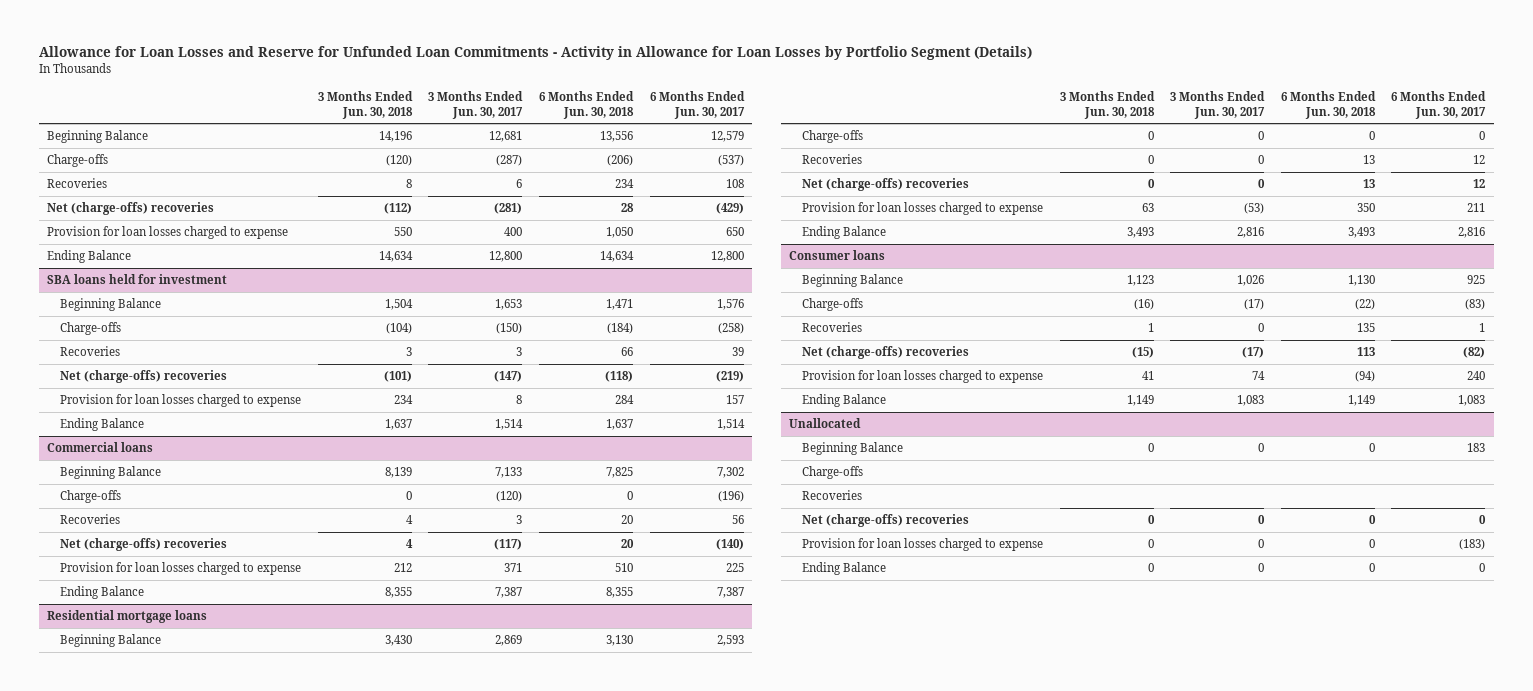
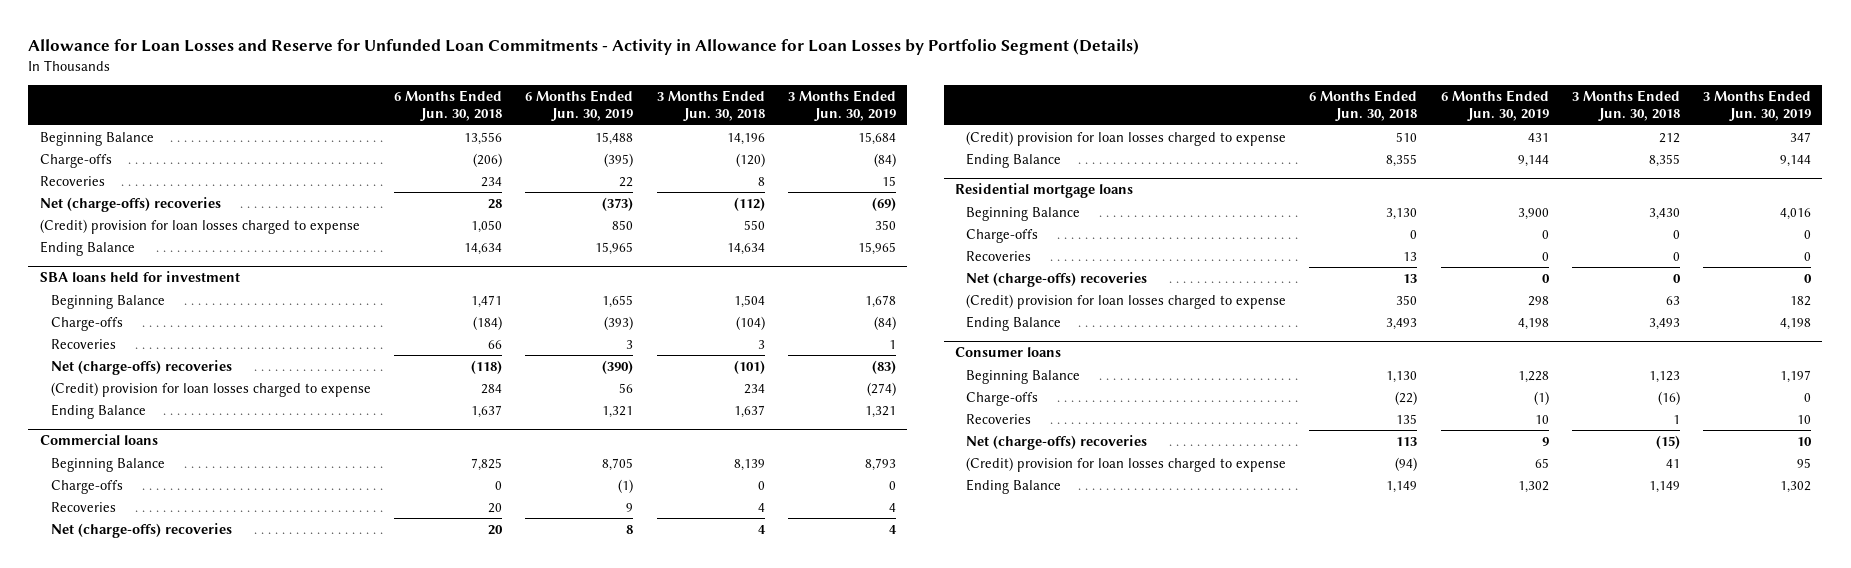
- | 3 Months Ended Jun. 30, 2018 | 3 Months Ended Jun. 30, 2017 | 6 Months Ended Jun. 30, 2018 | 6 Months Ended Jun. 30, 2017
+ | 6 Months Ended Jun. 30, 2018 | 6 Months Ended Jun. 30, 2019 | 3 Months Ended Jun. 30, 2018 | 3 Months Ended Jun. 30, 2019
- Provision for loan losses charged to expense | 550 | 400 | 1,050 | 650
+ (Credit) provision for loan losses charged to expense | 1,050 | 850 | 550 | 350
@ SBA loans held for investment
- Provision for loan losses charged to expense | 234 | 8 | 284 | 157
+ (Credit) provision for loan losses charged to expense | 284 | 56 | 234 | (274)
@ Commercial loans
- Provision for loan losses charged to expense | 212 | 371 | 510 | 225
+ (Credit) provision for loan losses charged to expense | 510 | 431 | 212 | 347
@ Residential mortgage loans
- Provision for loan losses charged to expense | 63 | (53) | 350 | 211
+ (Credit) provision for loan losses charged to expense | 350 | 298 | 63 | 182
@ Consumer loans
- Provision for loan losses charged to expense | 41 | 74 | (94) | 240
+ (Credit) provision for loan losses charged to expense | (94) | 65 | 41 | 95
- Unallocated
- Beginning Balance | 0 | 0 | 0 | 183
- Charge-offs
- Recoveries
- Net (charge-offs) recoveries | 0 | 0 | 0 | 0
- Provision for loan losses charged to expense | 0 | 0 | 0 | (183)
- Ending Balance | 0 | 0 | 0 | 0

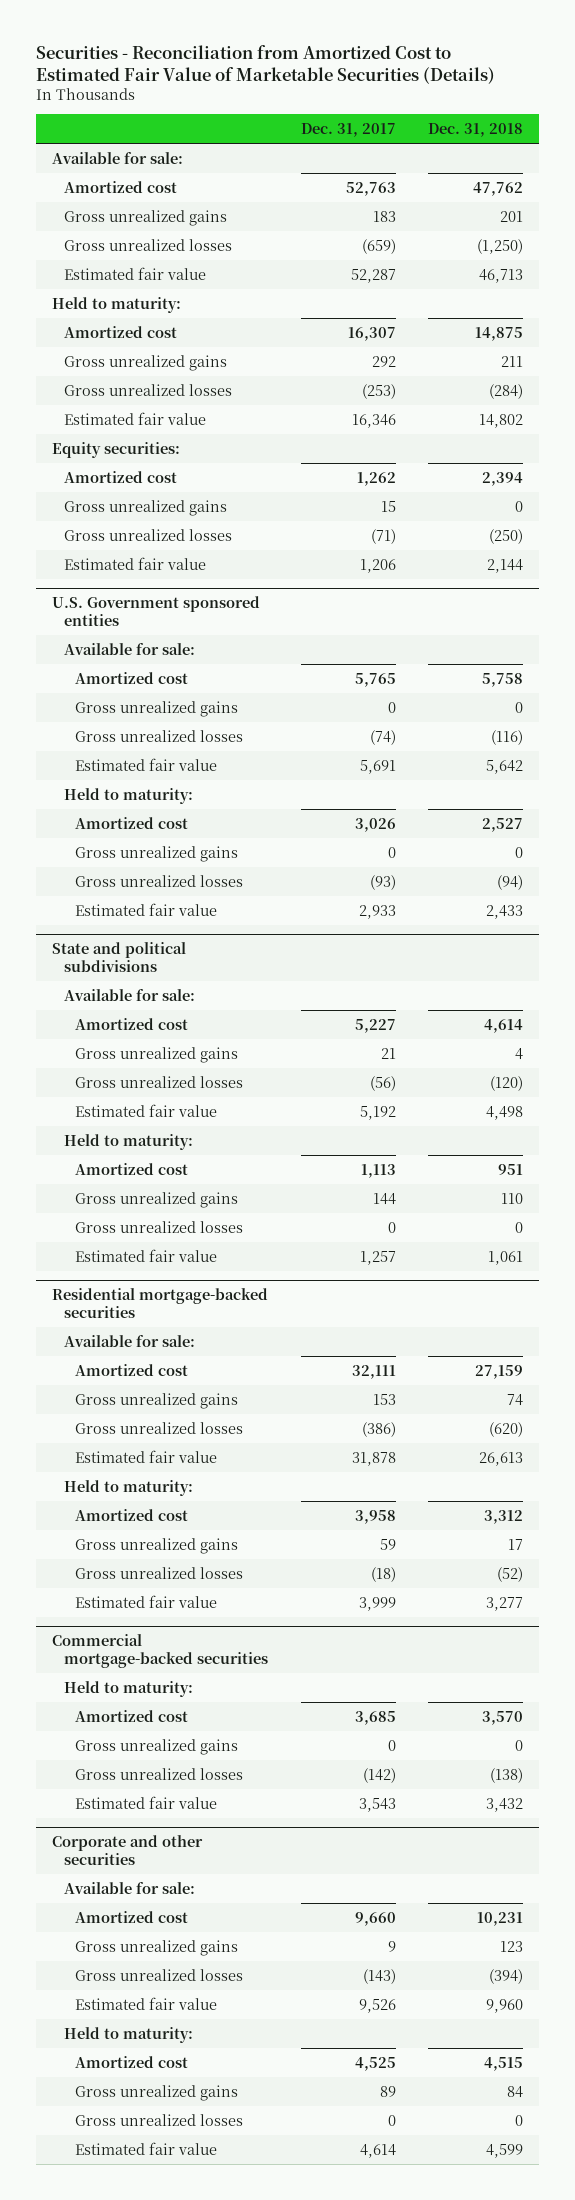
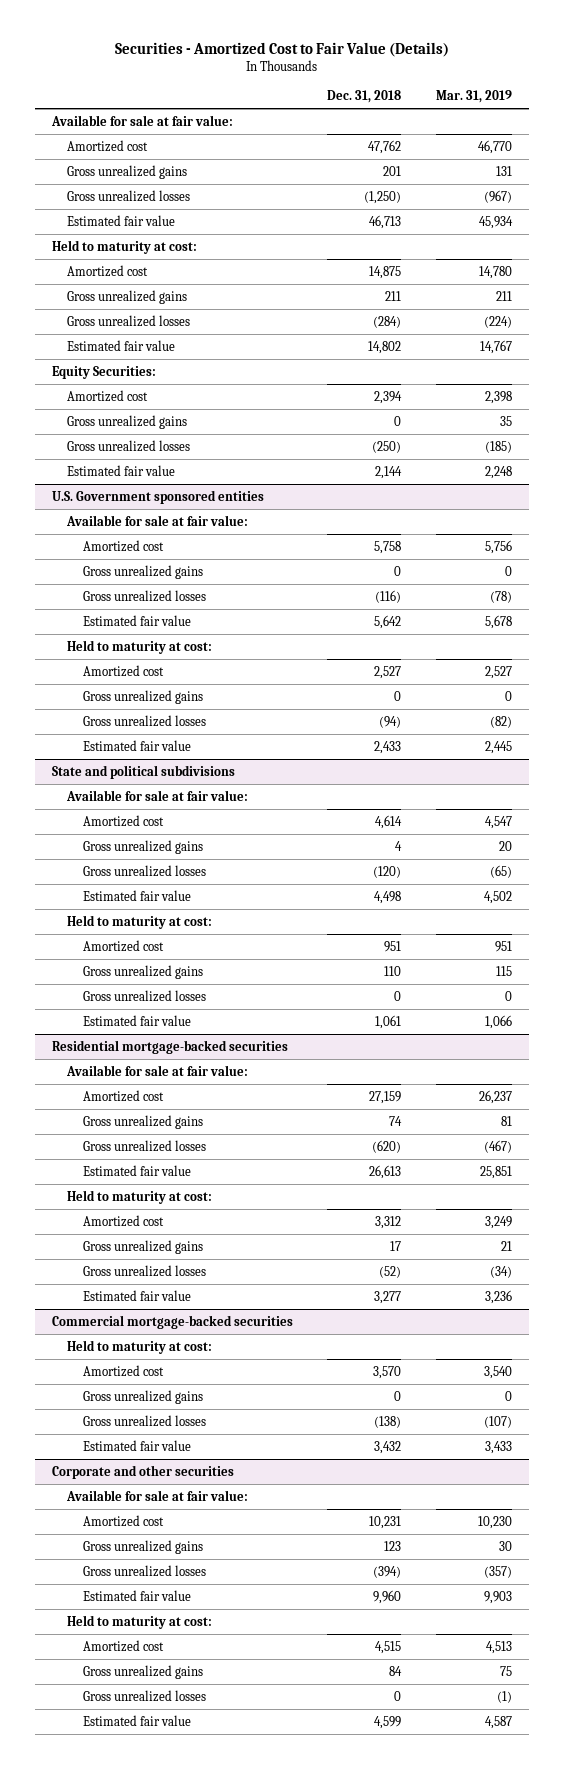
- Securities - Reconciliation from Amortized Cost to Estimated Fair Value of Marketable Securities (Details)
+ Securities - Amortized Cost to Fair Value (Details)
- | Dec. 31, 2017 | Dec. 31, 2018
+ | Dec. 31, 2018 | Mar. 31, 2019
- Available for sale:
+ Available for sale at fair value:
- Held to maturity:
+ Held to maturity at cost:
- Equity securities:
+ Equity Securities:
@ U.S. Government sponsored entities
- Available for sale:
+ Available for sale at fair value:
- Held to maturity:
+ Held to maturity at cost:
@ State and political subdivisions
- Available for sale:
+ Available for sale at fair value:
- Held to maturity:
+ Held to maturity at cost:
@ Residential mortgage-backed securities
- Available for sale:
+ Available for sale at fair value:
- Held to maturity:
+ Held to maturity at cost:
@ Commercial mortgage-backed securities
- Held to maturity:
+ Held to maturity at cost:
@ Corporate and other securities
- Available for sale:
+ Available for sale at fair value:
- Held to maturity:
+ Held to maturity at cost:

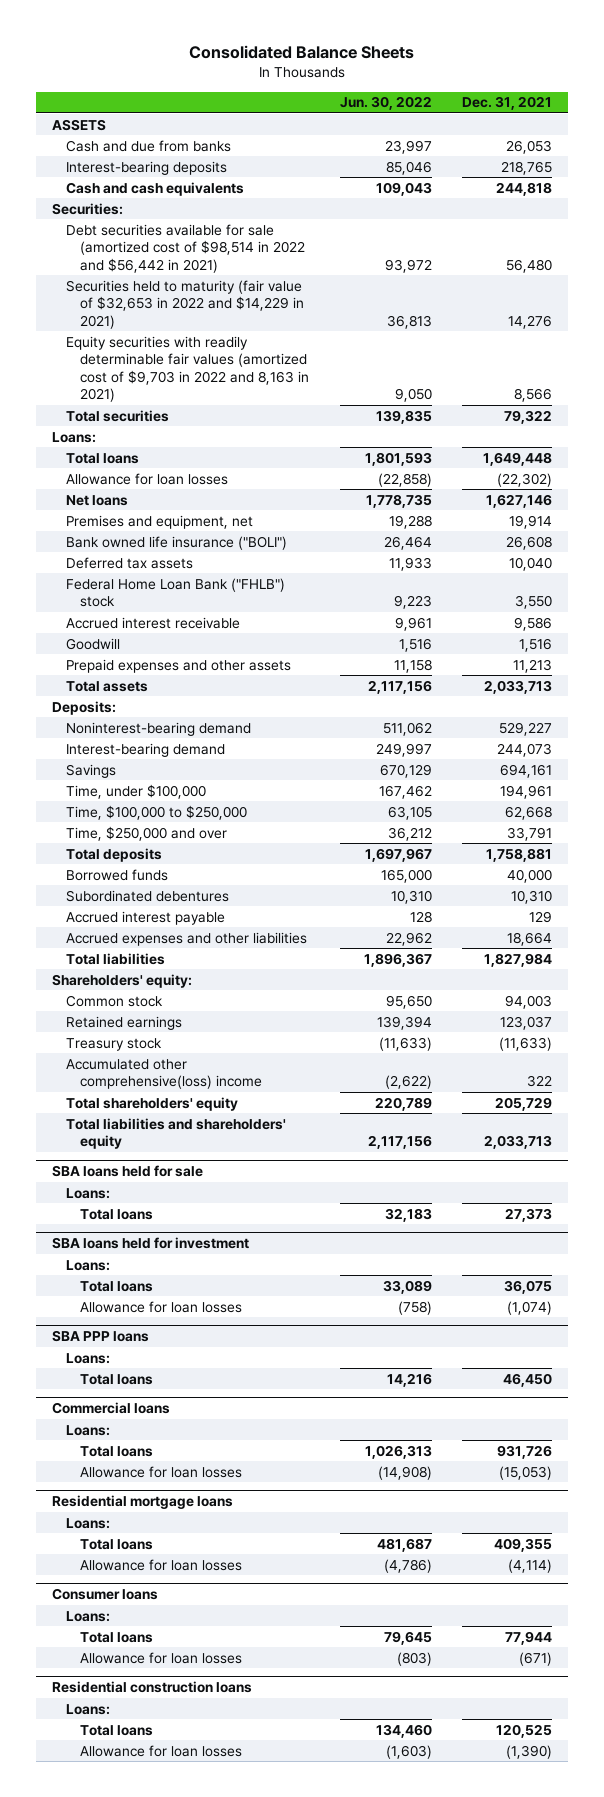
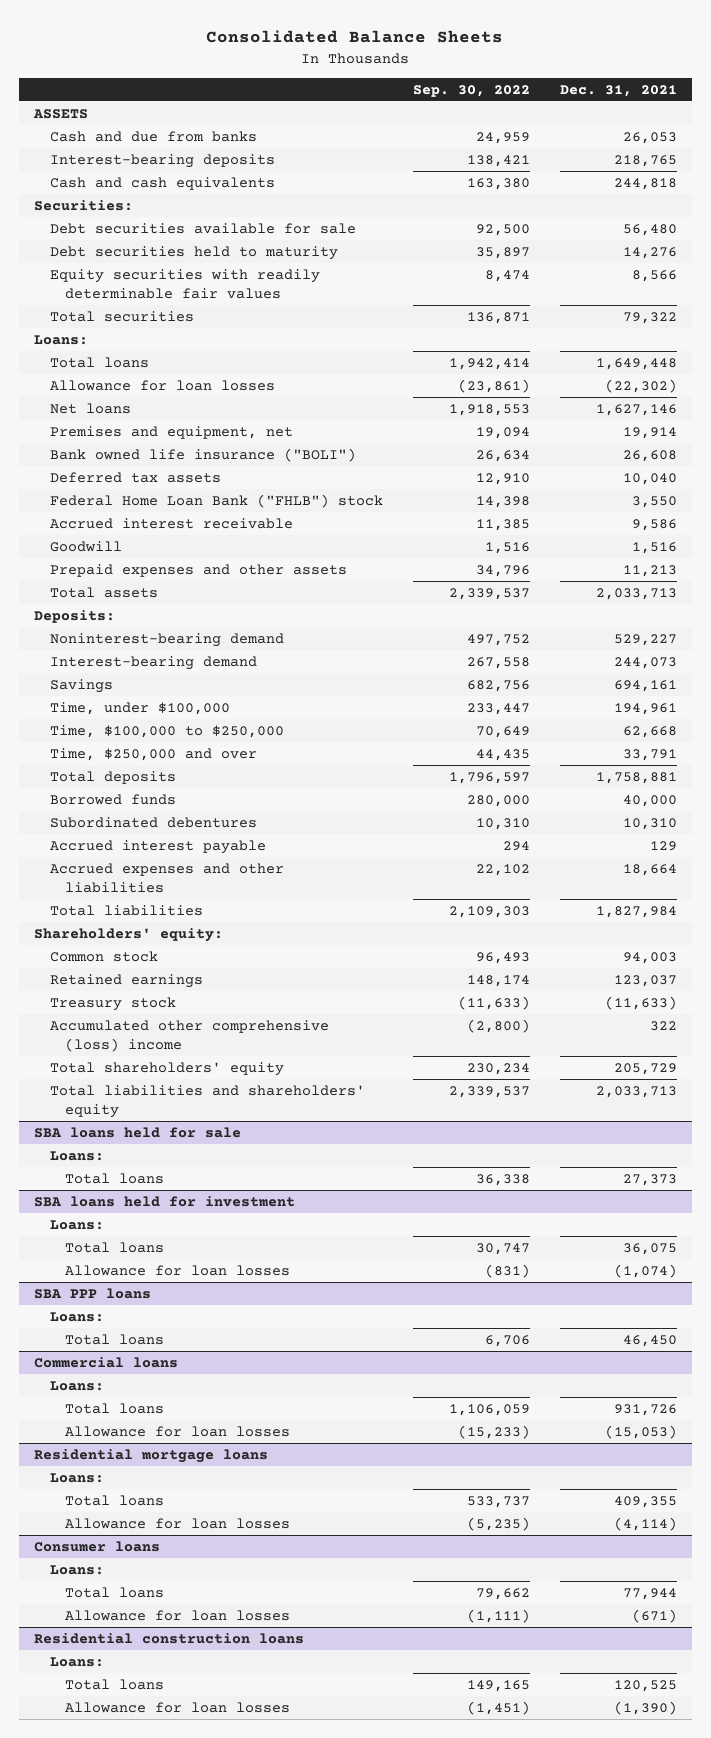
- | Jun. 30, 2022 | Dec. 31, 2021
+ | Sep. 30, 2022 | Dec. 31, 2021
- Debt securities available for sale (amortized cost of $98,514 in 2022 and $56,442 in 2021) | 93,972 | 56,480
- Securities held to maturity (fair value of $32,653 in 2022 and $14,229 in 2021) | 36,813 | 14,276
- Equity securities with readily determinable fair values (amortized cost of $9,703 in 2022 and 8,163 in 2021) | 9,050 | 8,566
+ Debt securities available for sale | 92,500 | 56,480
+ Debt securities held to maturity | 35,897 | 14,276
+ Equity securities with readily determinable fair values | 8,474 | 8,566
- Accumulated other comprehensive(loss) income | (2,622) | 322
+ Accumulated other comprehensive (loss) income | (2,800) | 322

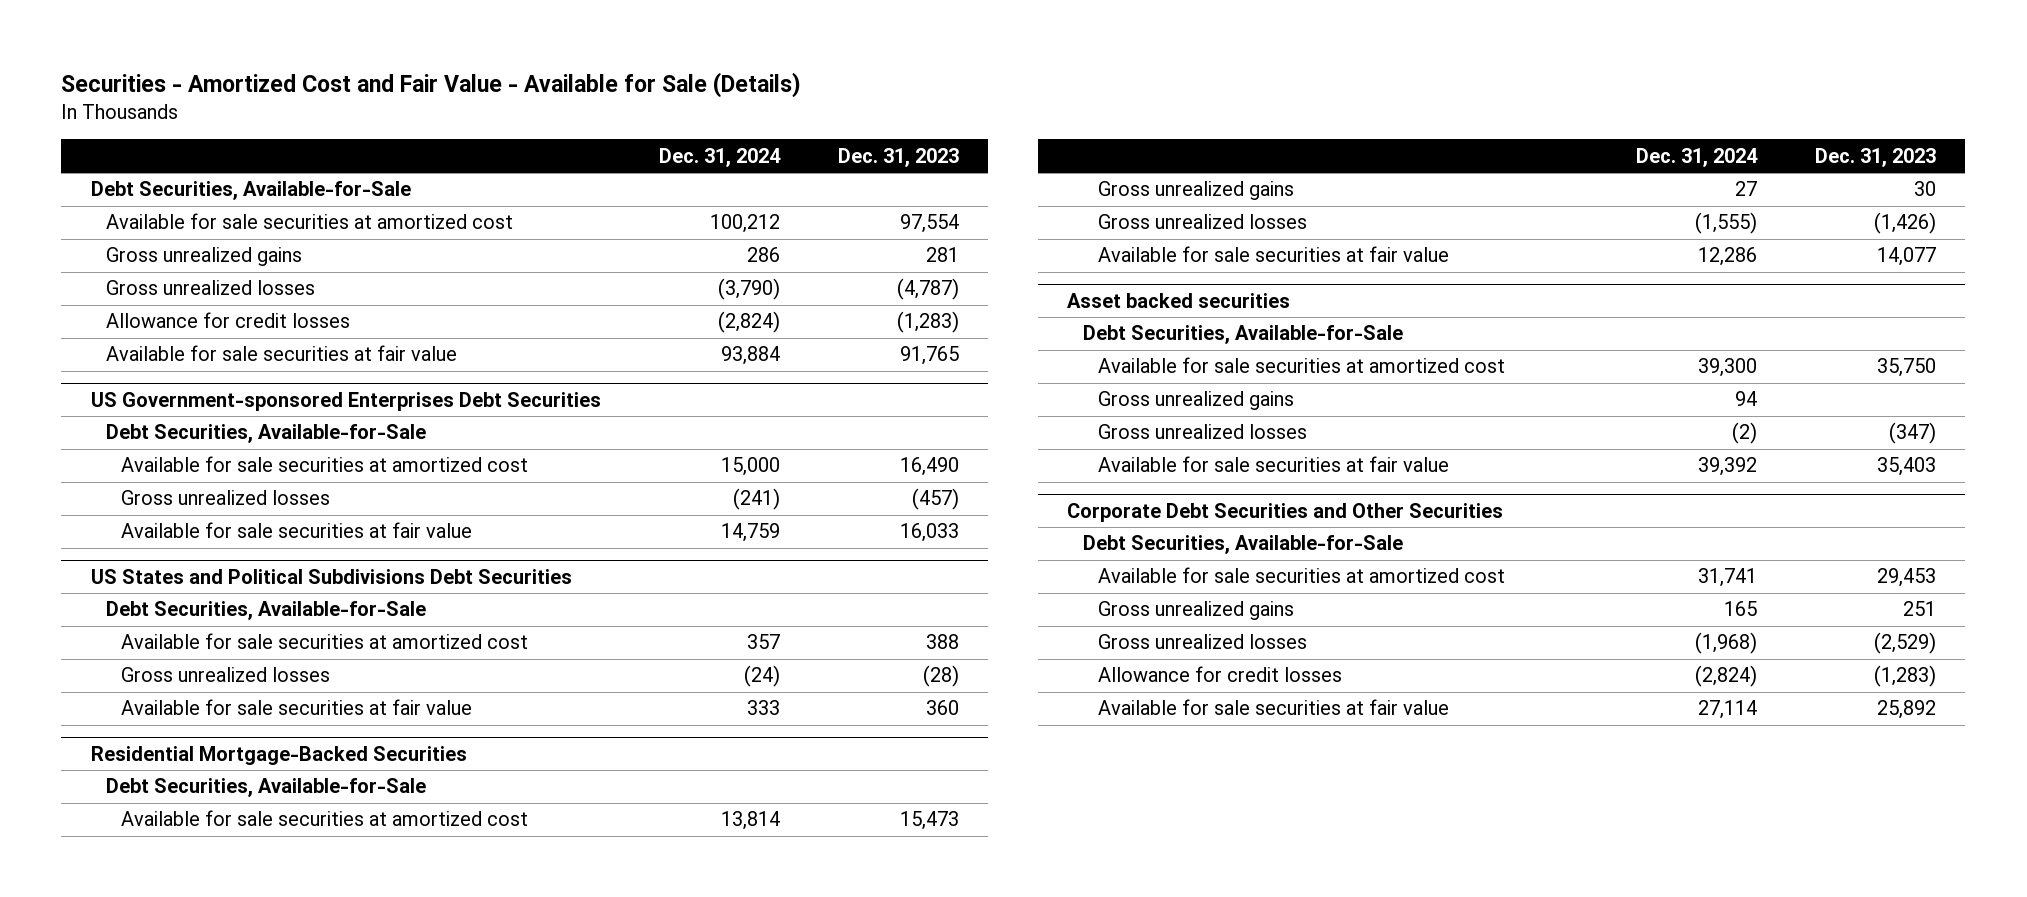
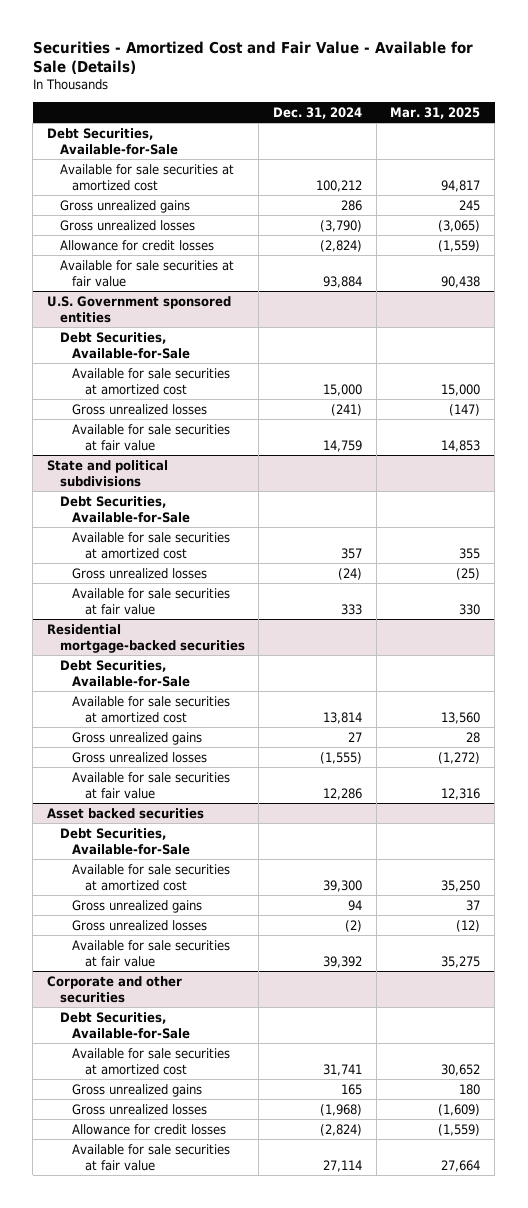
- | Dec. 31, 2024 | Dec. 31, 2023
+ | Dec. 31, 2024 | Mar. 31, 2025
- US Government-sponsored Enterprises Debt Securities
+ U.S. Government sponsored entities
- US States and Political Subdivisions Debt Securities
+ State and political subdivisions
- Residential Mortgage-Backed Securities
+ Residential mortgage-backed securities
- Corporate Debt Securities and Other Securities
+ Corporate and other securities

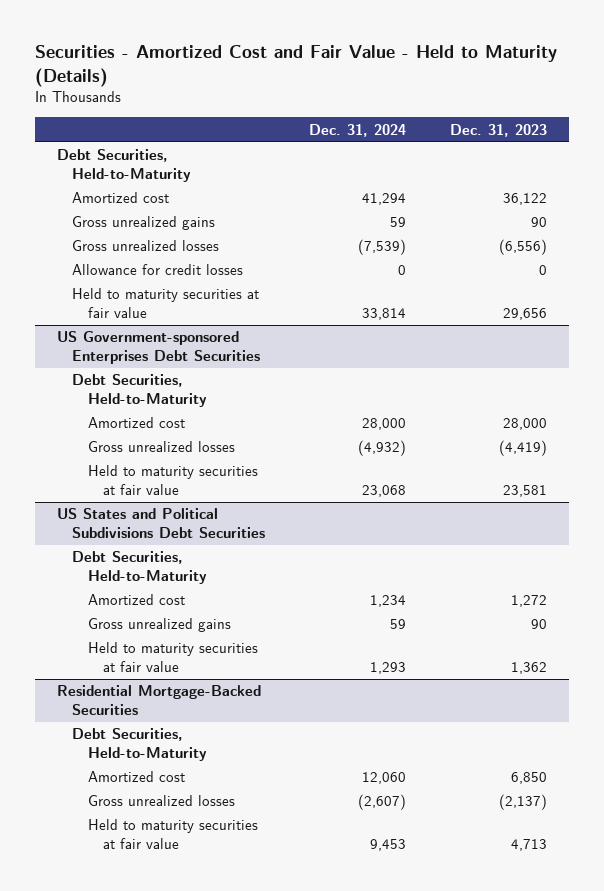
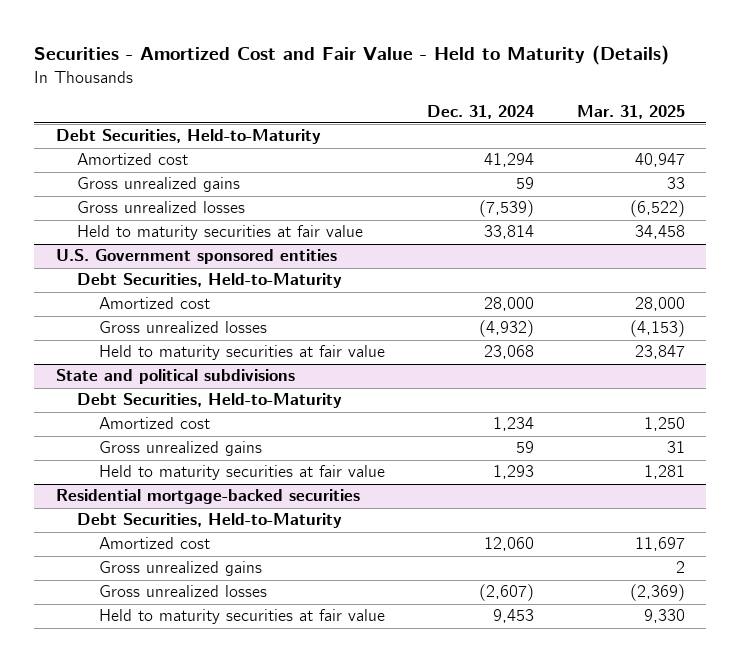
- | Dec. 31, 2024 | Dec. 31, 2023
+ | Dec. 31, 2024 | Mar. 31, 2025
- Allowance for credit losses | 0 | 0
- US Government-sponsored Enterprises Debt Securities
+ U.S. Government sponsored entities
- US States and Political Subdivisions Debt Securities
+ State and political subdivisions
- Residential Mortgage-Backed Securities
+ Residential mortgage-backed securities
+ Gross unrealized gains | | 2

